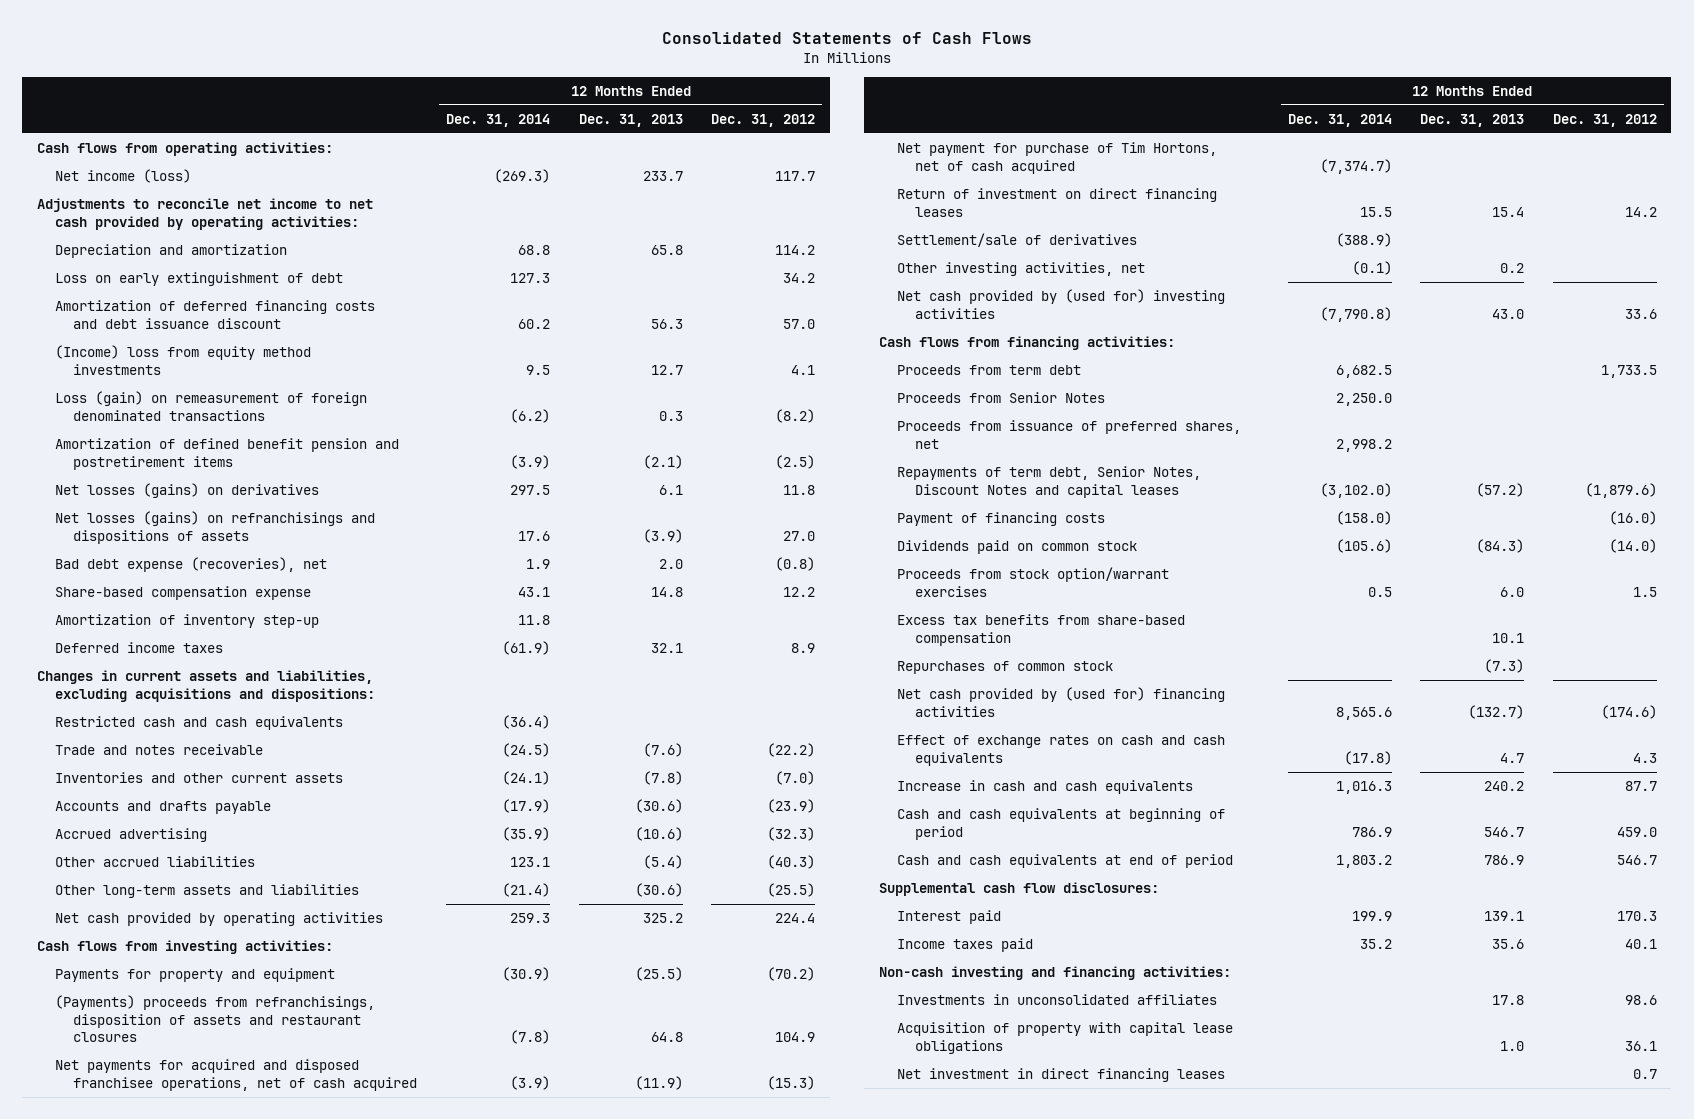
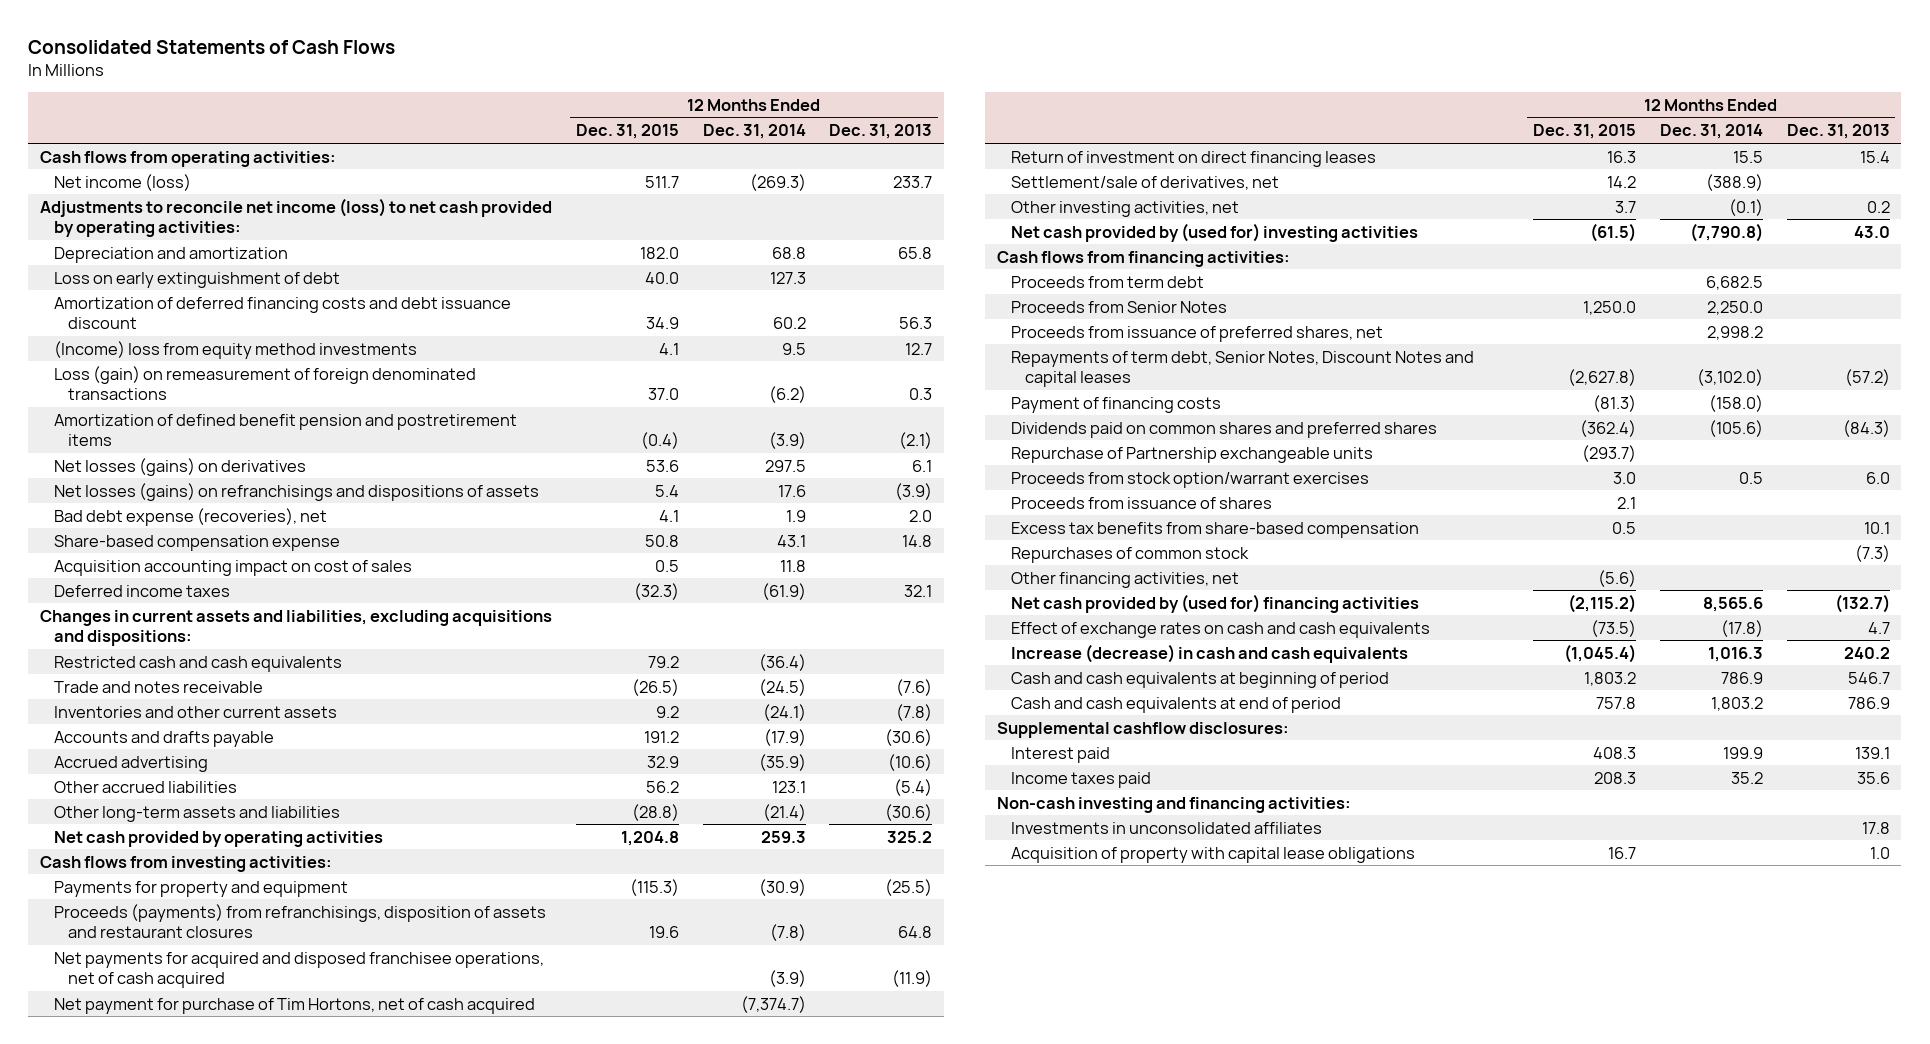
- | 12 Months Ended Dec. 31, 2014 | 12 Months Ended Dec. 31, 2013 | 12 Months Ended Dec. 31, 2012
+ | 12 Months Ended Dec. 31, 2015 | 12 Months Ended Dec. 31, 2014 | 12 Months Ended Dec. 31, 2013
- Adjustments to reconcile net income to net cash provided by operating activities:
+ Adjustments to reconcile net income (loss) to net cash provided by operating activities:
- Amortization of inventory step-up | 11.8 | |
+ Acquisition accounting impact on cost of sales | 0.5 | 11.8 |
- (Payments) proceeds from refranchisings, disposition of assets and restaurant closures | (7.8) | 64.8 | 104.9
+ Proceeds (payments) from refranchisings, disposition of assets and restaurant closures | 19.6 | (7.8) | 64.8
- Settlement/sale of derivatives | (388.9) | |
+ Settlement/sale of derivatives, net | 14.2 | (388.9) |
- Dividends paid on common stock | (105.6) | (84.3) | (14.0)
+ Dividends paid on common shares and preferred shares | (362.4) | (105.6) | (84.3)
+ Repurchase of Partnership exchangeable units | (293.7) | |
+ Proceeds from issuance of shares | 2.1 | |
+ Other financing activities, net | (5.6) | |
- Increase in cash and cash equivalents | 1,016.3 | 240.2 | 87.7
+ Increase (decrease) in cash and cash equivalents | (1,045.4) | 1,016.3 | 240.2
- Supplemental cash flow disclosures:
+ Supplemental cashflow disclosures:
- Net investment in direct financing leases | | | 0.7

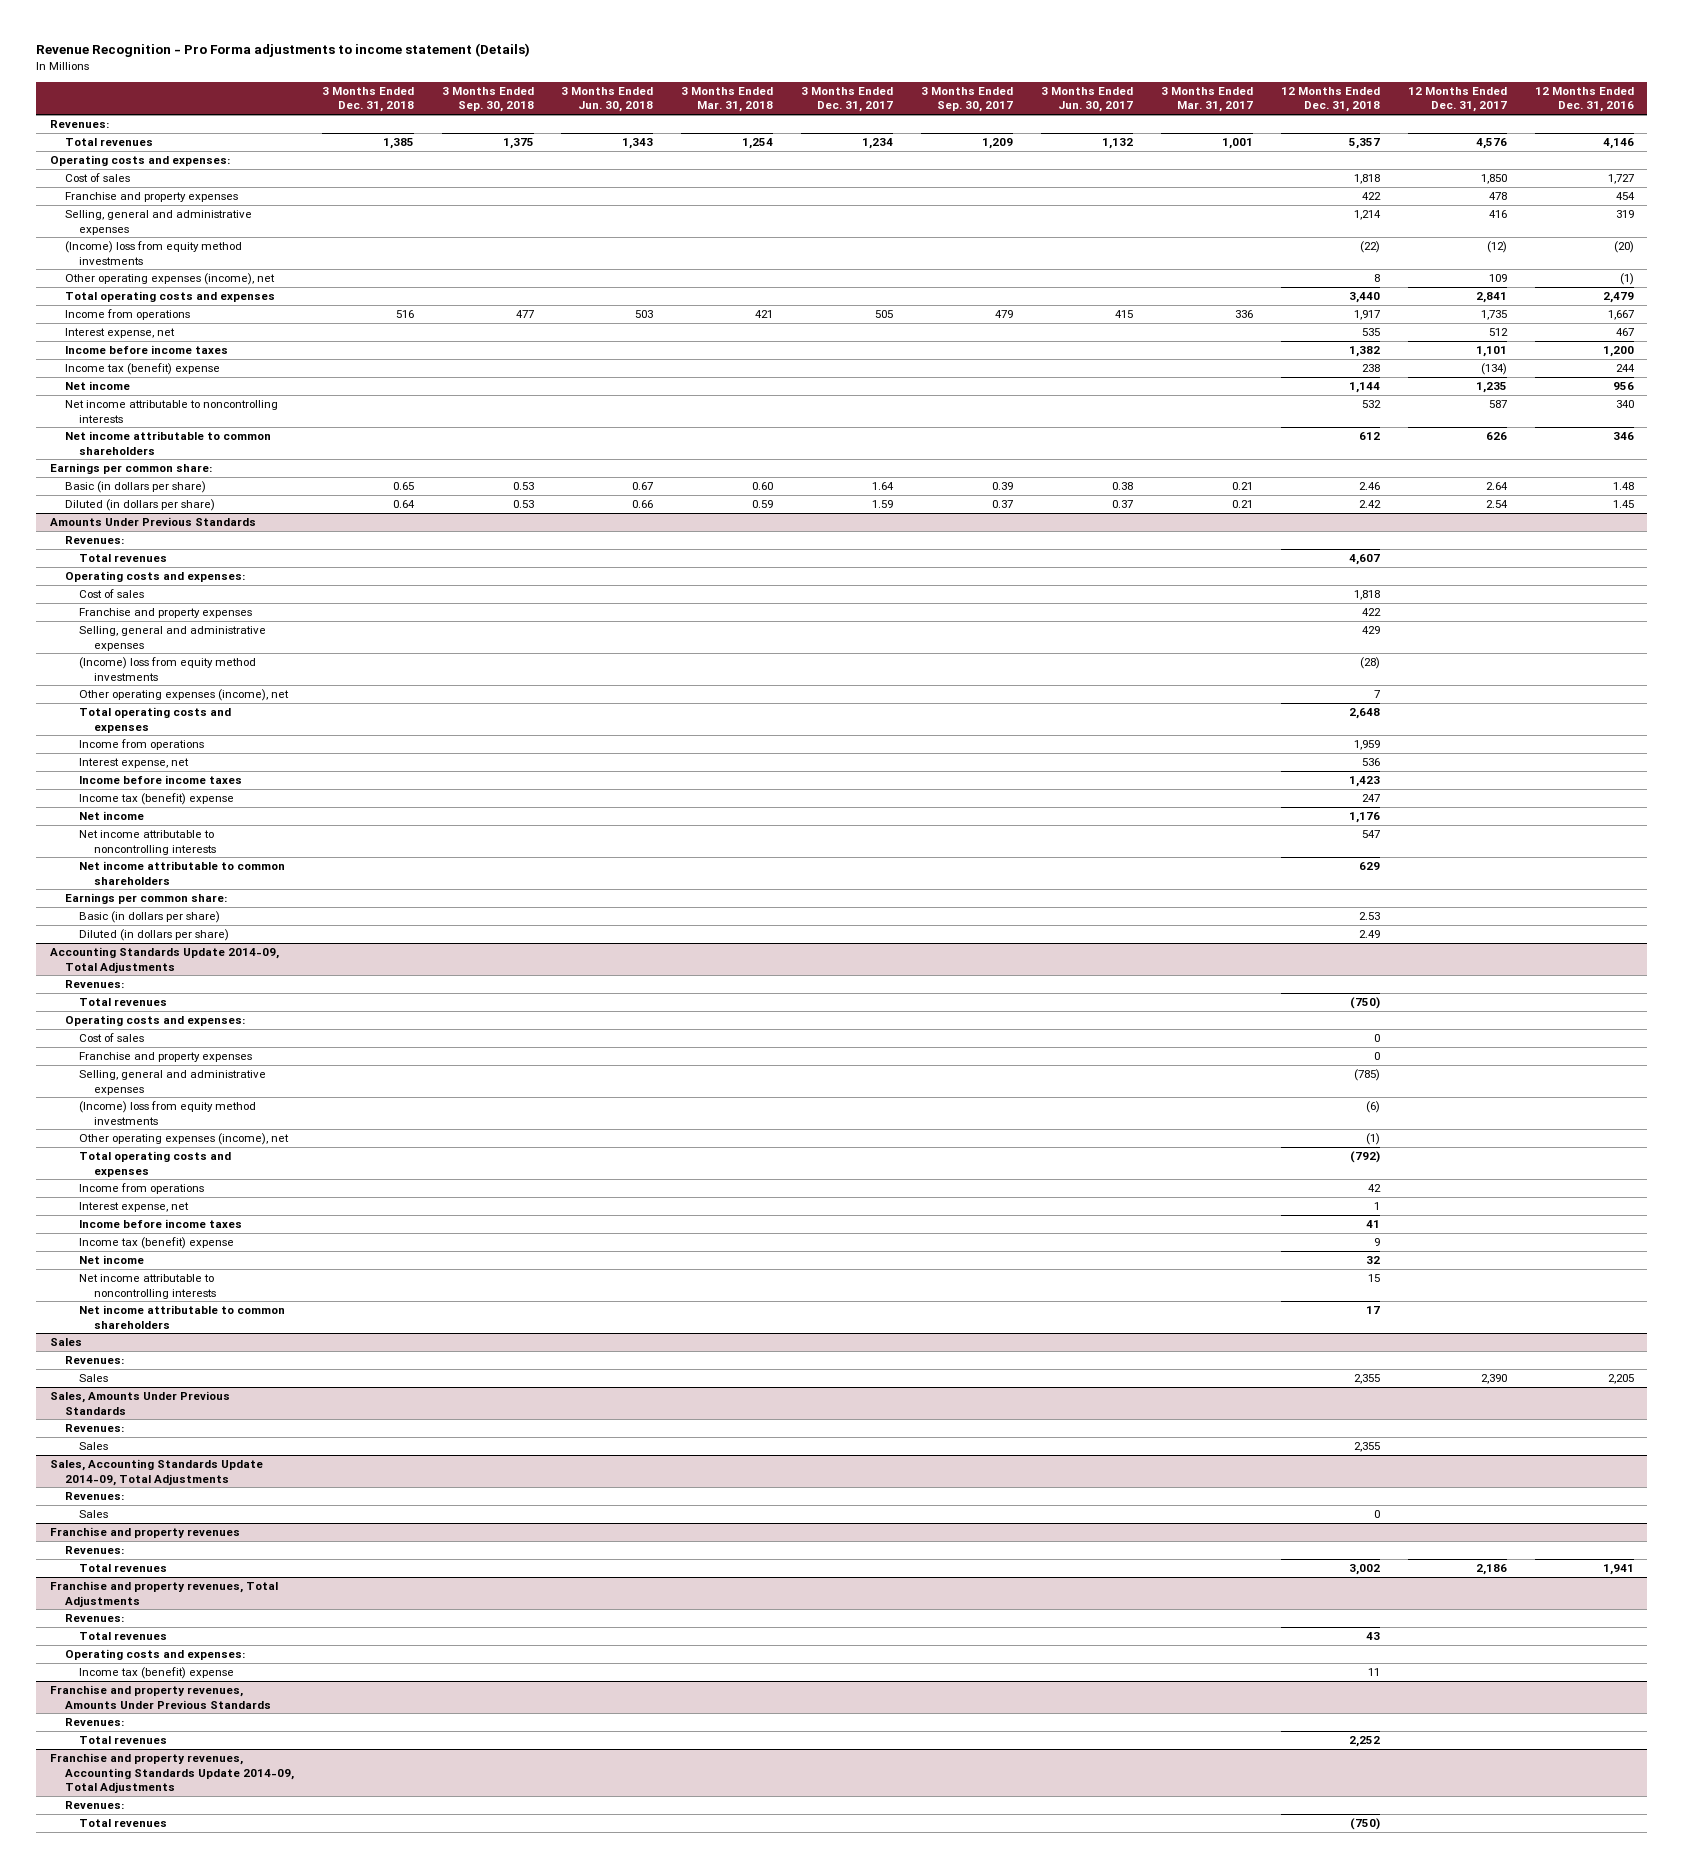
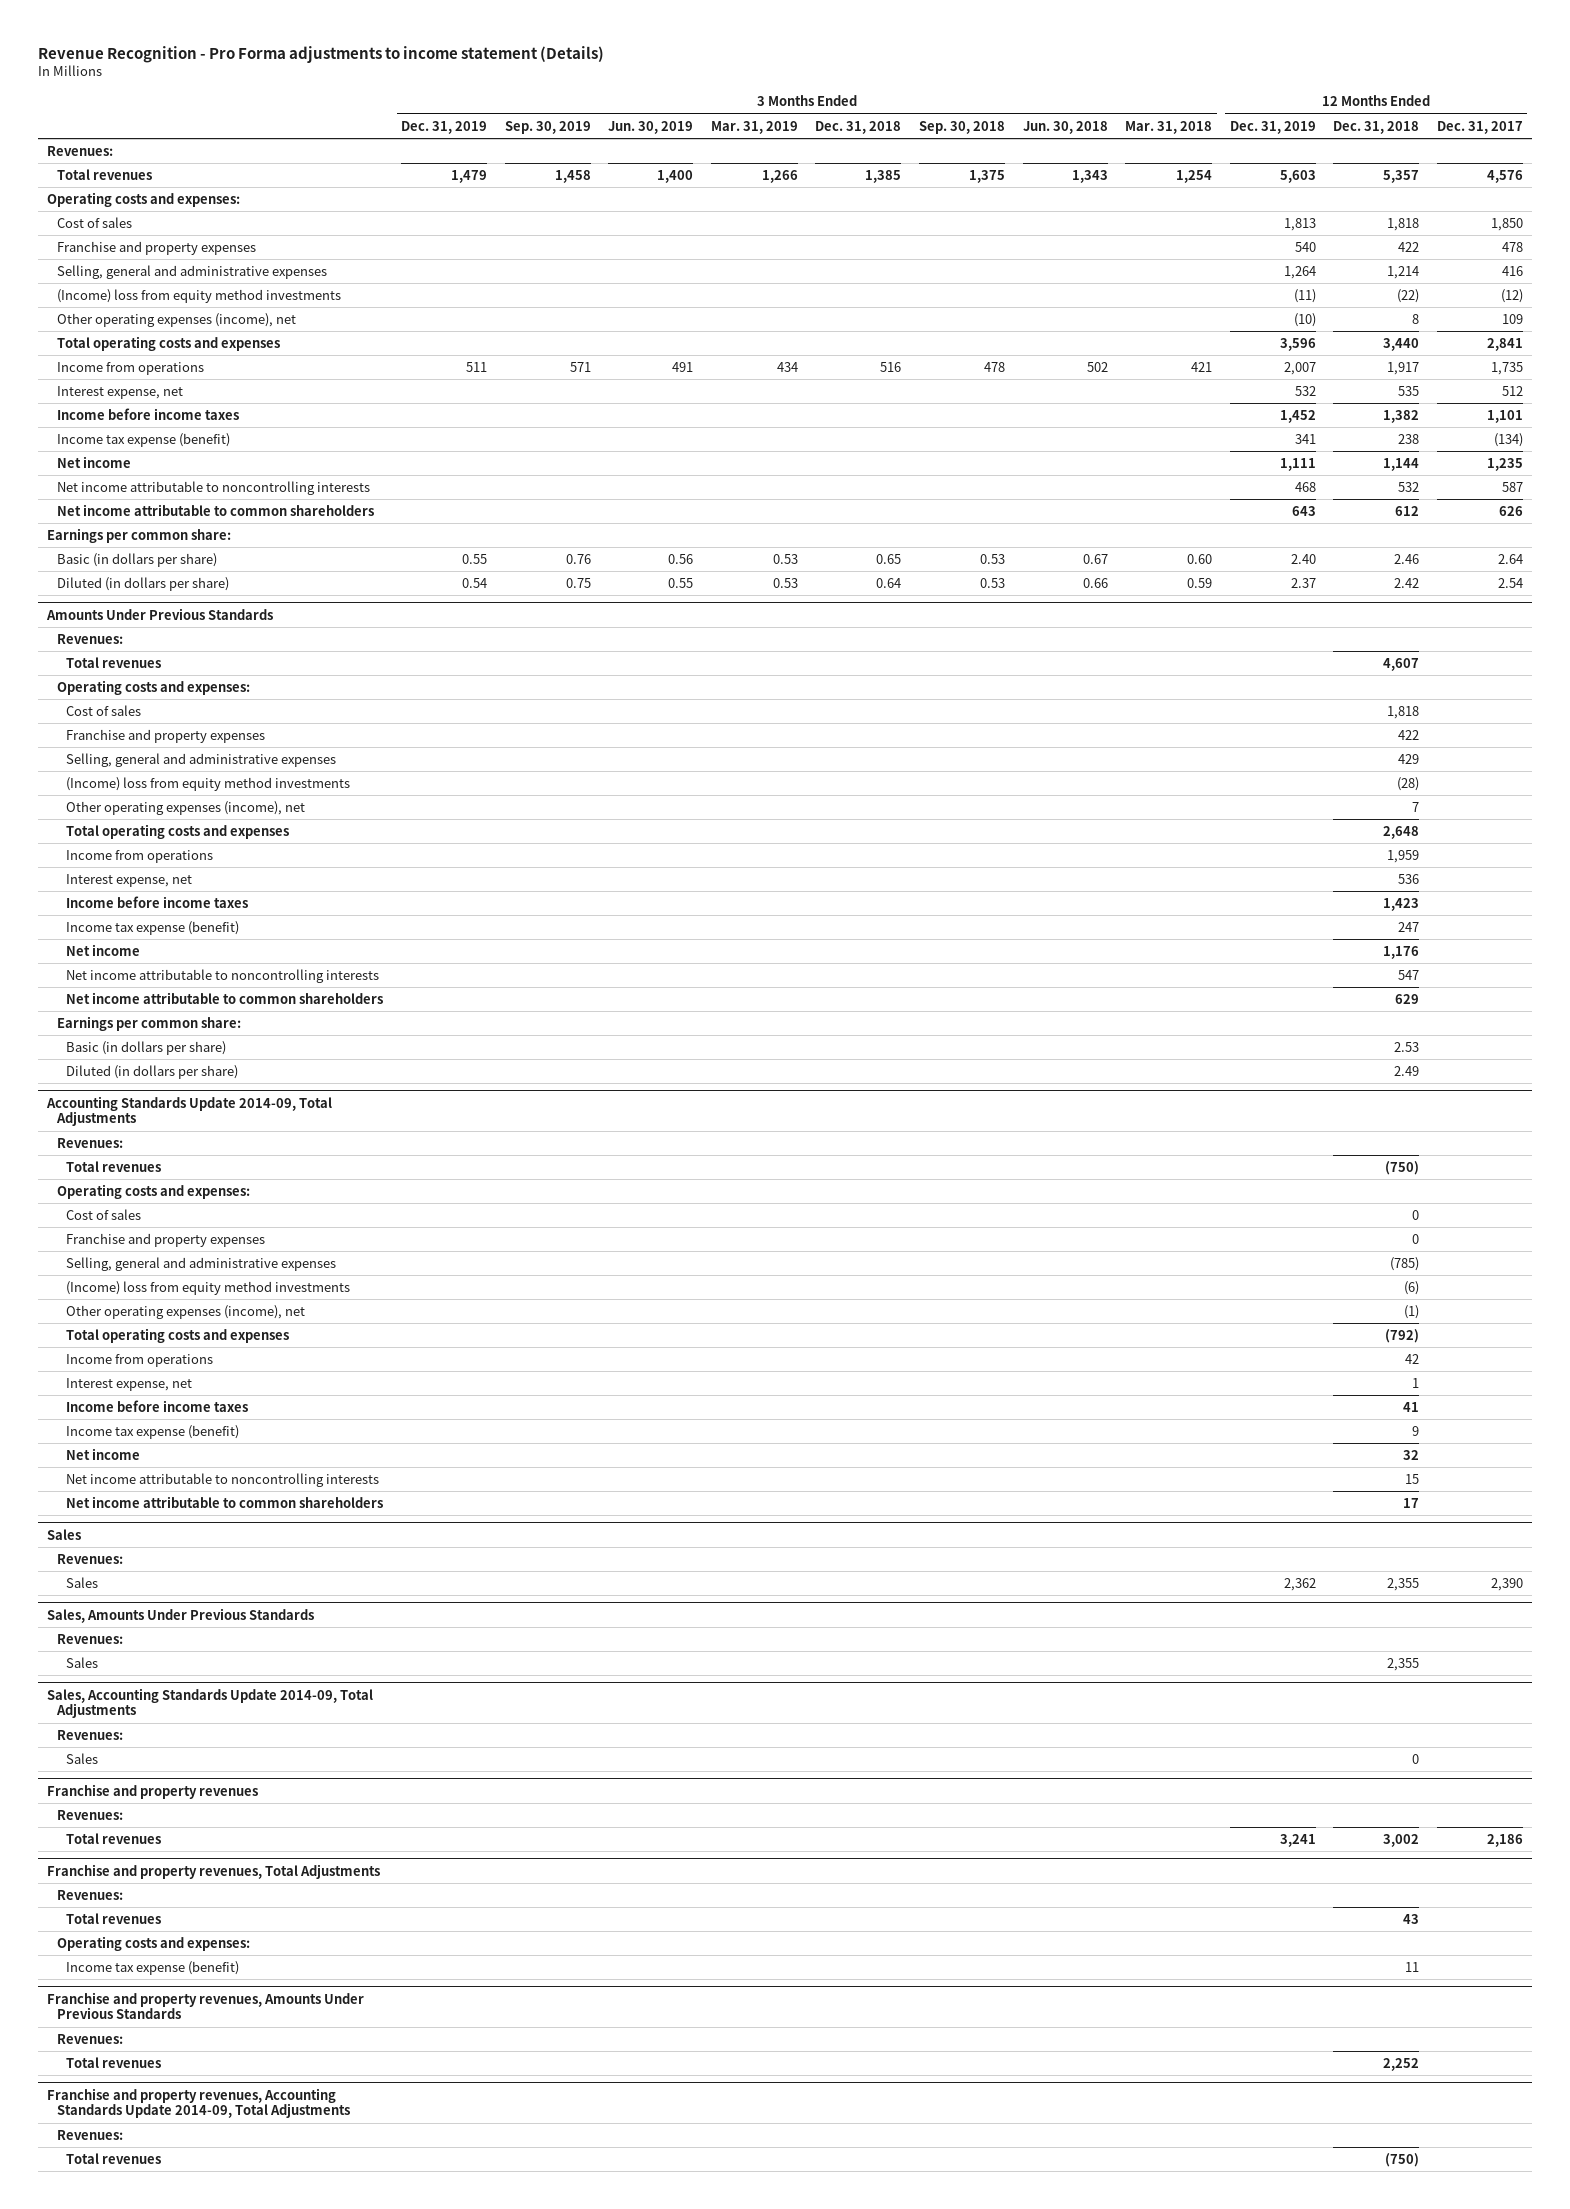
- | 3 Months Ended Dec. 31, 2018 | 3 Months Ended Sep. 30, 2018 | 3 Months Ended Jun. 30, 2018 | 3 Months Ended Mar. 31, 2018 | 3 Months Ended Dec. 31, 2017 | 3 Months Ended Sep. 30, 2017 | 3 Months Ended Jun. 30, 2017 | 3 Months Ended Mar. 31, 2017 | 12 Months Ended Dec. 31, 2018 | 12 Months Ended Dec. 31, 2017 | 12 Months Ended Dec. 31, 2016
+ | 3 Months Ended Dec. 31, 2019 | 3 Months Ended Sep. 30, 2019 | 3 Months Ended Jun. 30, 2019 | 3 Months Ended Mar. 31, 2019 | 3 Months Ended Dec. 31, 2018 | 3 Months Ended Sep. 30, 2018 | 3 Months Ended Jun. 30, 2018 | 3 Months Ended Mar. 31, 2018 | 12 Months Ended Dec. 31, 2019 | 12 Months Ended Dec. 31, 2018 | 12 Months Ended Dec. 31, 2017
- Income from operations | 516 | 477 | 503 | 421 | 505 | 479 | 415 | 336 | 1,917 | 1,735 | 1,667
+ Income from operations | 511 | 571 | 491 | 434 | 516 | 478 | 502 | 421 | 2,007 | 1,917 | 1,735
- Income tax (benefit) expense | | | | | | | | | 238 | (134) | 244
+ Income tax expense (benefit) | | | | | | | | | 341 | 238 | (134)
@ Amounts Under Previous Standards
- Income tax (benefit) expense | | | | | | | | | 247 | |
+ Income tax expense (benefit) | | | | | | | | | | 247 |
@ Accounting Standards Update 2014-09, Total Adjustments
- Income tax (benefit) expense | | | | | | | | | 9 | |
+ Income tax expense (benefit) | | | | | | | | | | 9 |
@ Franchise and property revenues, Total Adjustments
- Income tax (benefit) expense | | | | | | | | | 11 | |
+ Income tax expense (benefit) | | | | | | | | | | 11 |

